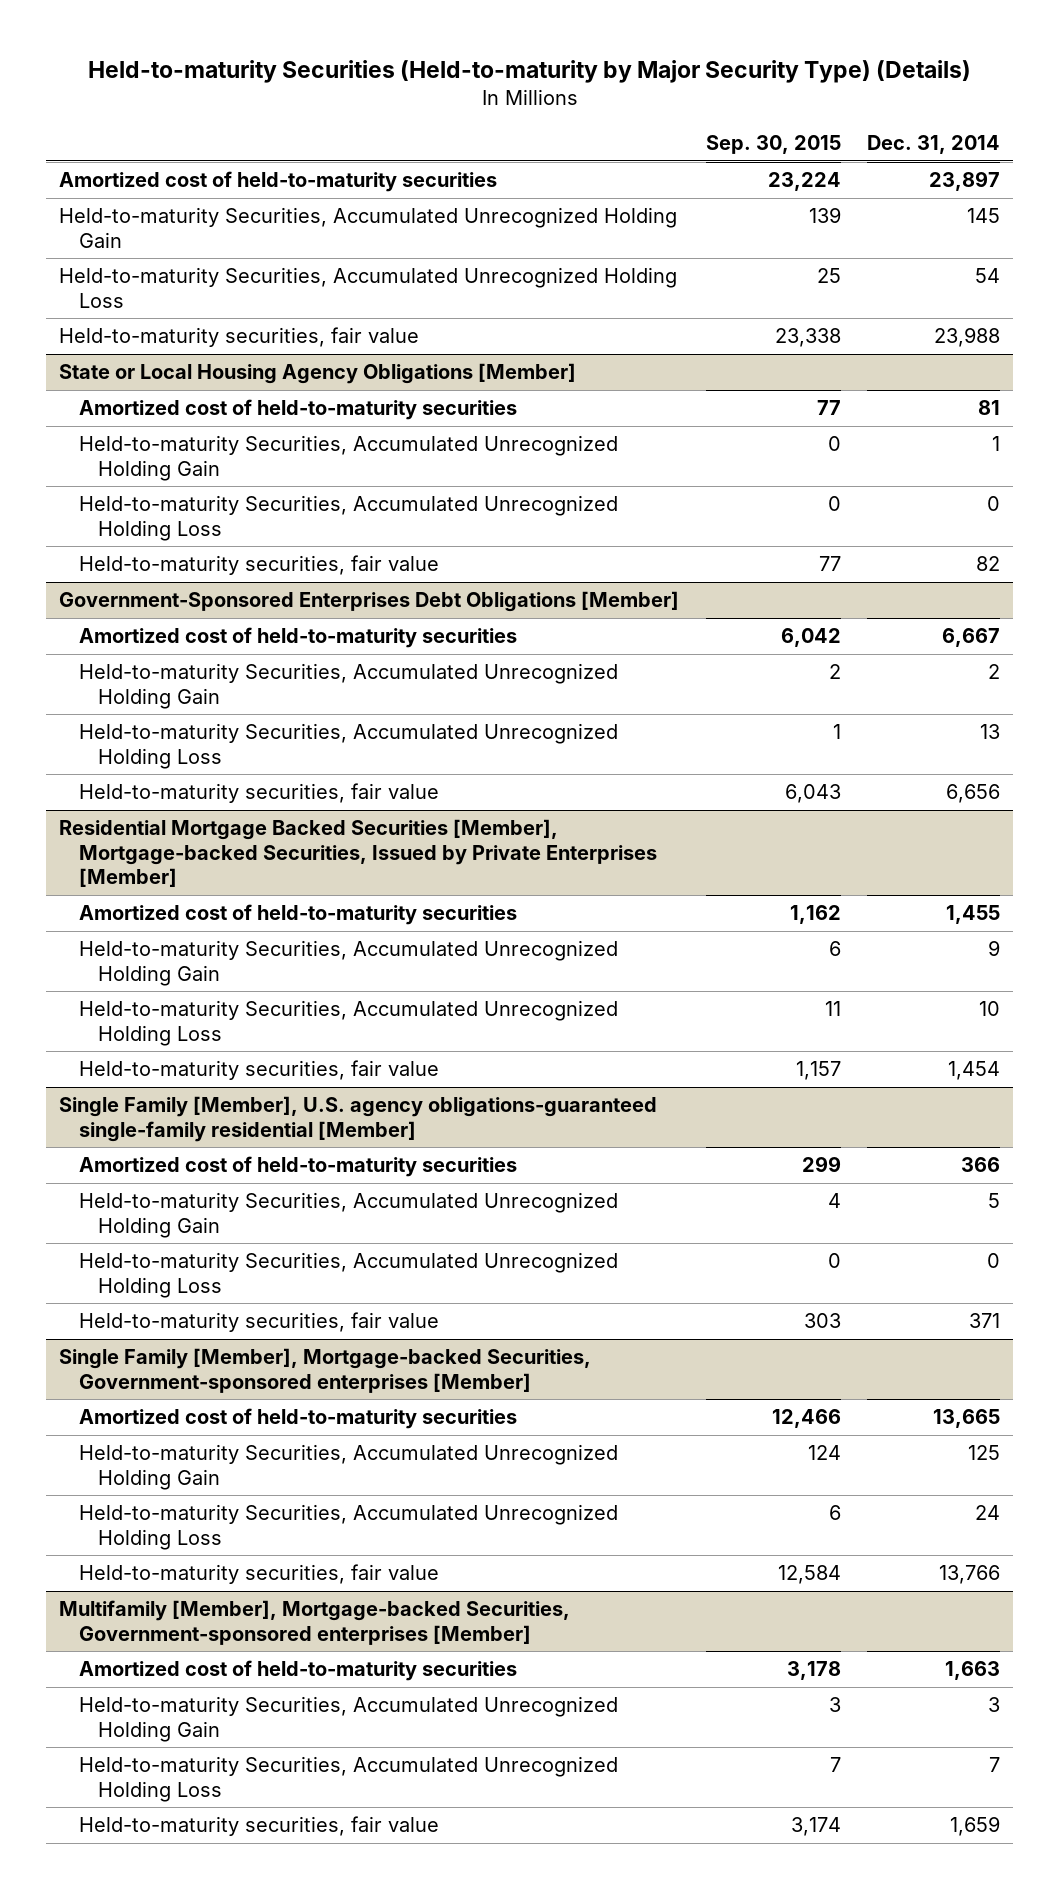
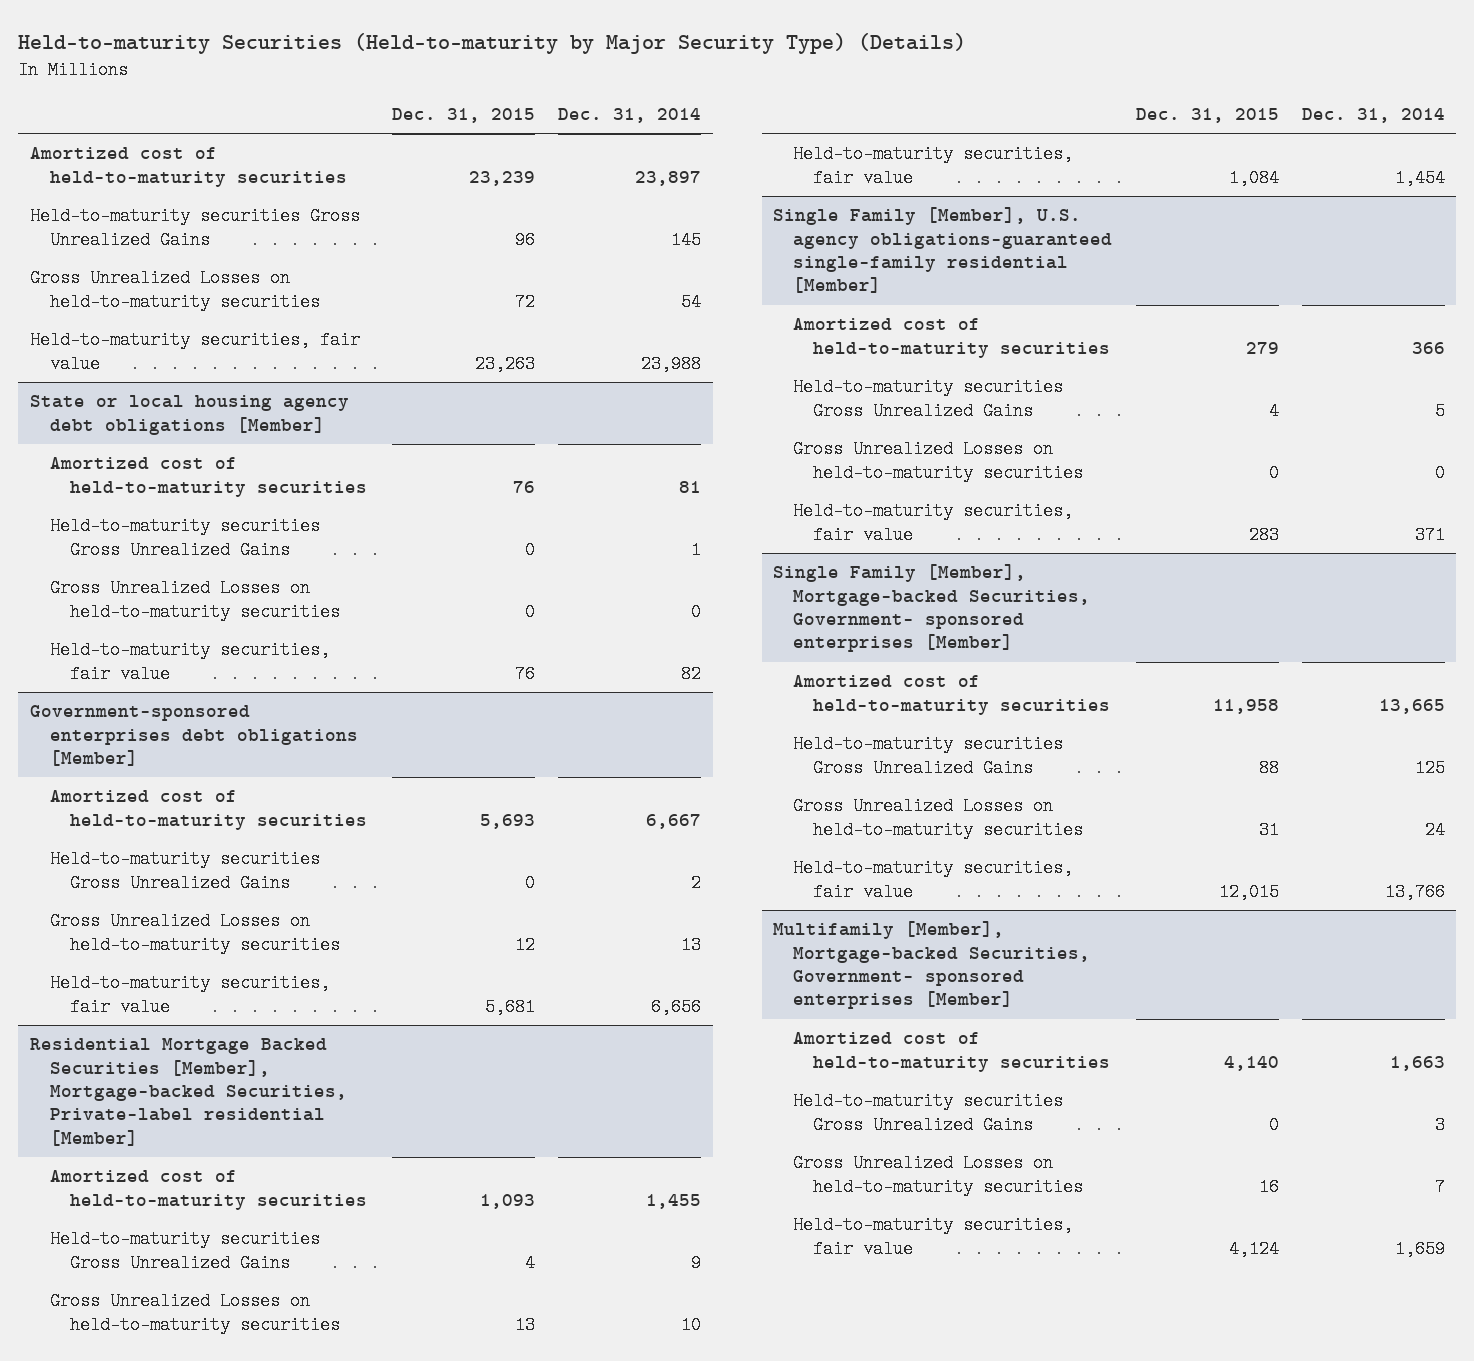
- | Sep. 30, 2015 | Dec. 31, 2014
+ | Dec. 31, 2015 | Dec. 31, 2014
- Held-to-maturity Securities, Accumulated Unrecognized Holding Gain | 139 | 145
- Held-to-maturity Securities, Accumulated Unrecognized Holding Loss | 25 | 54
+ Held-to-maturity securities Gross Unrealized Gains | 96 | 145
+ Gross Unrealized Losses on held-to-maturity securities | 72 | 54
- State or Local Housing Agency Obligations [Member]
+ State or local housing agency debt obligations [Member]
- Held-to-maturity Securities, Accumulated Unrecognized Holding Gain | 0 | 1
- Held-to-maturity Securities, Accumulated Unrecognized Holding Loss | 0 | 0
+ Held-to-maturity securities Gross Unrealized Gains | 0 | 1
+ Gross Unrealized Losses on held-to-maturity securities | 0 | 0
- Government-Sponsored Enterprises Debt Obligations [Member]
+ Government-sponsored enterprises debt obligations [Member]
- Held-to-maturity Securities, Accumulated Unrecognized Holding Gain | 2 | 2
- Held-to-maturity Securities, Accumulated Unrecognized Holding Loss | 1 | 13
+ Held-to-maturity securities Gross Unrealized Gains | 0 | 2
+ Gross Unrealized Losses on held-to-maturity securities | 12 | 13
- Residential Mortgage Backed Securities [Member], Mortgage-backed Securities, Issued by Private Enterprises [Member]
+ Residential Mortgage Backed Securities [Member], Mortgage-backed Securities, Private-label residential [Member]
- Held-to-maturity Securities, Accumulated Unrecognized Holding Gain | 6 | 9
- Held-to-maturity Securities, Accumulated Unrecognized Holding Loss | 11 | 10
+ Held-to-maturity securities Gross Unrealized Gains | 4 | 9
+ Gross Unrealized Losses on held-to-maturity securities | 13 | 10
@ Single Family [Member], U.S. agency obligations-guaranteed single-family residential [Member]
- Held-to-maturity Securities, Accumulated Unrecognized Holding Gain | 4 | 5
- Held-to-maturity Securities, Accumulated Unrecognized Holding Loss | 0 | 0
+ Held-to-maturity securities Gross Unrealized Gains | 4 | 5
+ Gross Unrealized Losses on held-to-maturity securities | 0 | 0
- Single Family [Member], Mortgage-backed Securities, Government-sponsored enterprises [Member]
+ Single Family [Member], Mortgage-backed Securities, Government- sponsored enterprises [Member]
- Held-to-maturity Securities, Accumulated Unrecognized Holding Gain | 124 | 125
- Held-to-maturity Securities, Accumulated Unrecognized Holding Loss | 6 | 24
+ Held-to-maturity securities Gross Unrealized Gains | 88 | 125
+ Gross Unrealized Losses on held-to-maturity securities | 31 | 24
- Multifamily [Member], Mortgage-backed Securities, Government-sponsored enterprises [Member]
+ Multifamily [Member], Mortgage-backed Securities, Government- sponsored enterprises [Member]
- Held-to-maturity Securities, Accumulated Unrecognized Holding Gain | 3 | 3
- Held-to-maturity Securities, Accumulated Unrecognized Holding Loss | 7 | 7
+ Held-to-maturity securities Gross Unrealized Gains | 0 | 3
+ Gross Unrealized Losses on held-to-maturity securities | 16 | 7

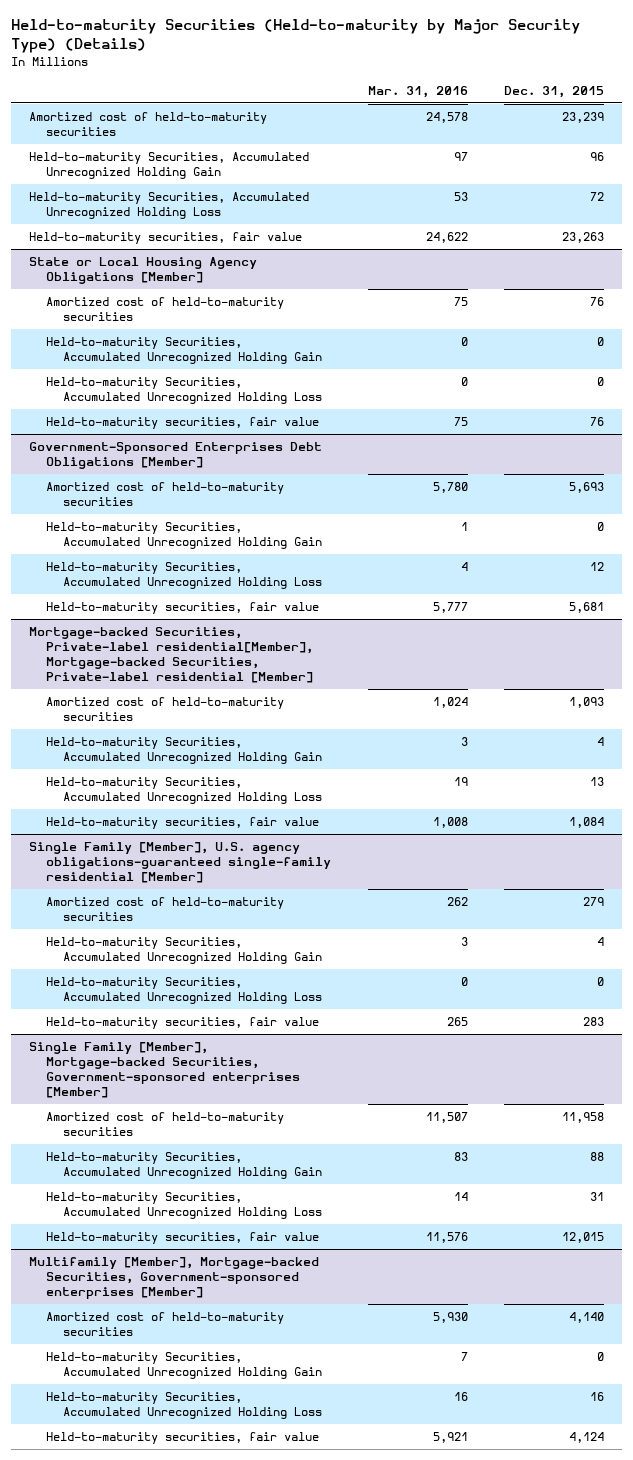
- | Dec. 31, 2015 | Dec. 31, 2014
+ | Mar. 31, 2016 | Dec. 31, 2015
- Held-to-maturity securities Gross Unrealized Gains | 96 | 145
- Gross Unrealized Losses on held-to-maturity securities | 72 | 54
+ Held-to-maturity Securities, Accumulated Unrecognized Holding Gain | 97 | 96
+ Held-to-maturity Securities, Accumulated Unrecognized Holding Loss | 53 | 72
- State or local housing agency debt obligations [Member]
+ State or Local Housing Agency Obligations [Member]
- Held-to-maturity securities Gross Unrealized Gains | 0 | 1
- Gross Unrealized Losses on held-to-maturity securities | 0 | 0
+ Held-to-maturity Securities, Accumulated Unrecognized Holding Gain | 0 | 0
+ Held-to-maturity Securities, Accumulated Unrecognized Holding Loss | 0 | 0
- Government-sponsored enterprises debt obligations [Member]
+ Government-Sponsored Enterprises Debt Obligations [Member]
- Held-to-maturity securities Gross Unrealized Gains | 0 | 2
- Gross Unrealized Losses on held-to-maturity securities | 12 | 13
+ Held-to-maturity Securities, Accumulated Unrecognized Holding Gain | 1 | 0
+ Held-to-maturity Securities, Accumulated Unrecognized Holding Loss | 4 | 12
- Residential Mortgage Backed Securities [Member], Mortgage-backed Securities, Private-label residential [Member]
+ Mortgage-backed Securities, Private-label residential[Member], Mortgage-backed Securities, Private-label residential [Member]
- Held-to-maturity securities Gross Unrealized Gains | 4 | 9
- Gross Unrealized Losses on held-to-maturity securities | 13 | 10
+ Held-to-maturity Securities, Accumulated Unrecognized Holding Gain | 3 | 4
+ Held-to-maturity Securities, Accumulated Unrecognized Holding Loss | 19 | 13
@ Single Family [Member], U.S. agency obligations-guaranteed single-family residential [Member]
- Held-to-maturity securities Gross Unrealized Gains | 4 | 5
- Gross Unrealized Losses on held-to-maturity securities | 0 | 0
+ Held-to-maturity Securities, Accumulated Unrecognized Holding Gain | 3 | 4
+ Held-to-maturity Securities, Accumulated Unrecognized Holding Loss | 0 | 0
- Single Family [Member], Mortgage-backed Securities, Government- sponsored enterprises [Member]
+ Single Family [Member], Mortgage-backed Securities, Government-sponsored enterprises [Member]
- Held-to-maturity securities Gross Unrealized Gains | 88 | 125
- Gross Unrealized Losses on held-to-maturity securities | 31 | 24
+ Held-to-maturity Securities, Accumulated Unrecognized Holding Gain | 83 | 88
+ Held-to-maturity Securities, Accumulated Unrecognized Holding Loss | 14 | 31
- Multifamily [Member], Mortgage-backed Securities, Government- sponsored enterprises [Member]
+ Multifamily [Member], Mortgage-backed Securities, Government-sponsored enterprises [Member]
- Held-to-maturity securities Gross Unrealized Gains | 0 | 3
- Gross Unrealized Losses on held-to-maturity securities | 16 | 7
+ Held-to-maturity Securities, Accumulated Unrecognized Holding Gain | 7 | 0
+ Held-to-maturity Securities, Accumulated Unrecognized Holding Loss | 16 | 16

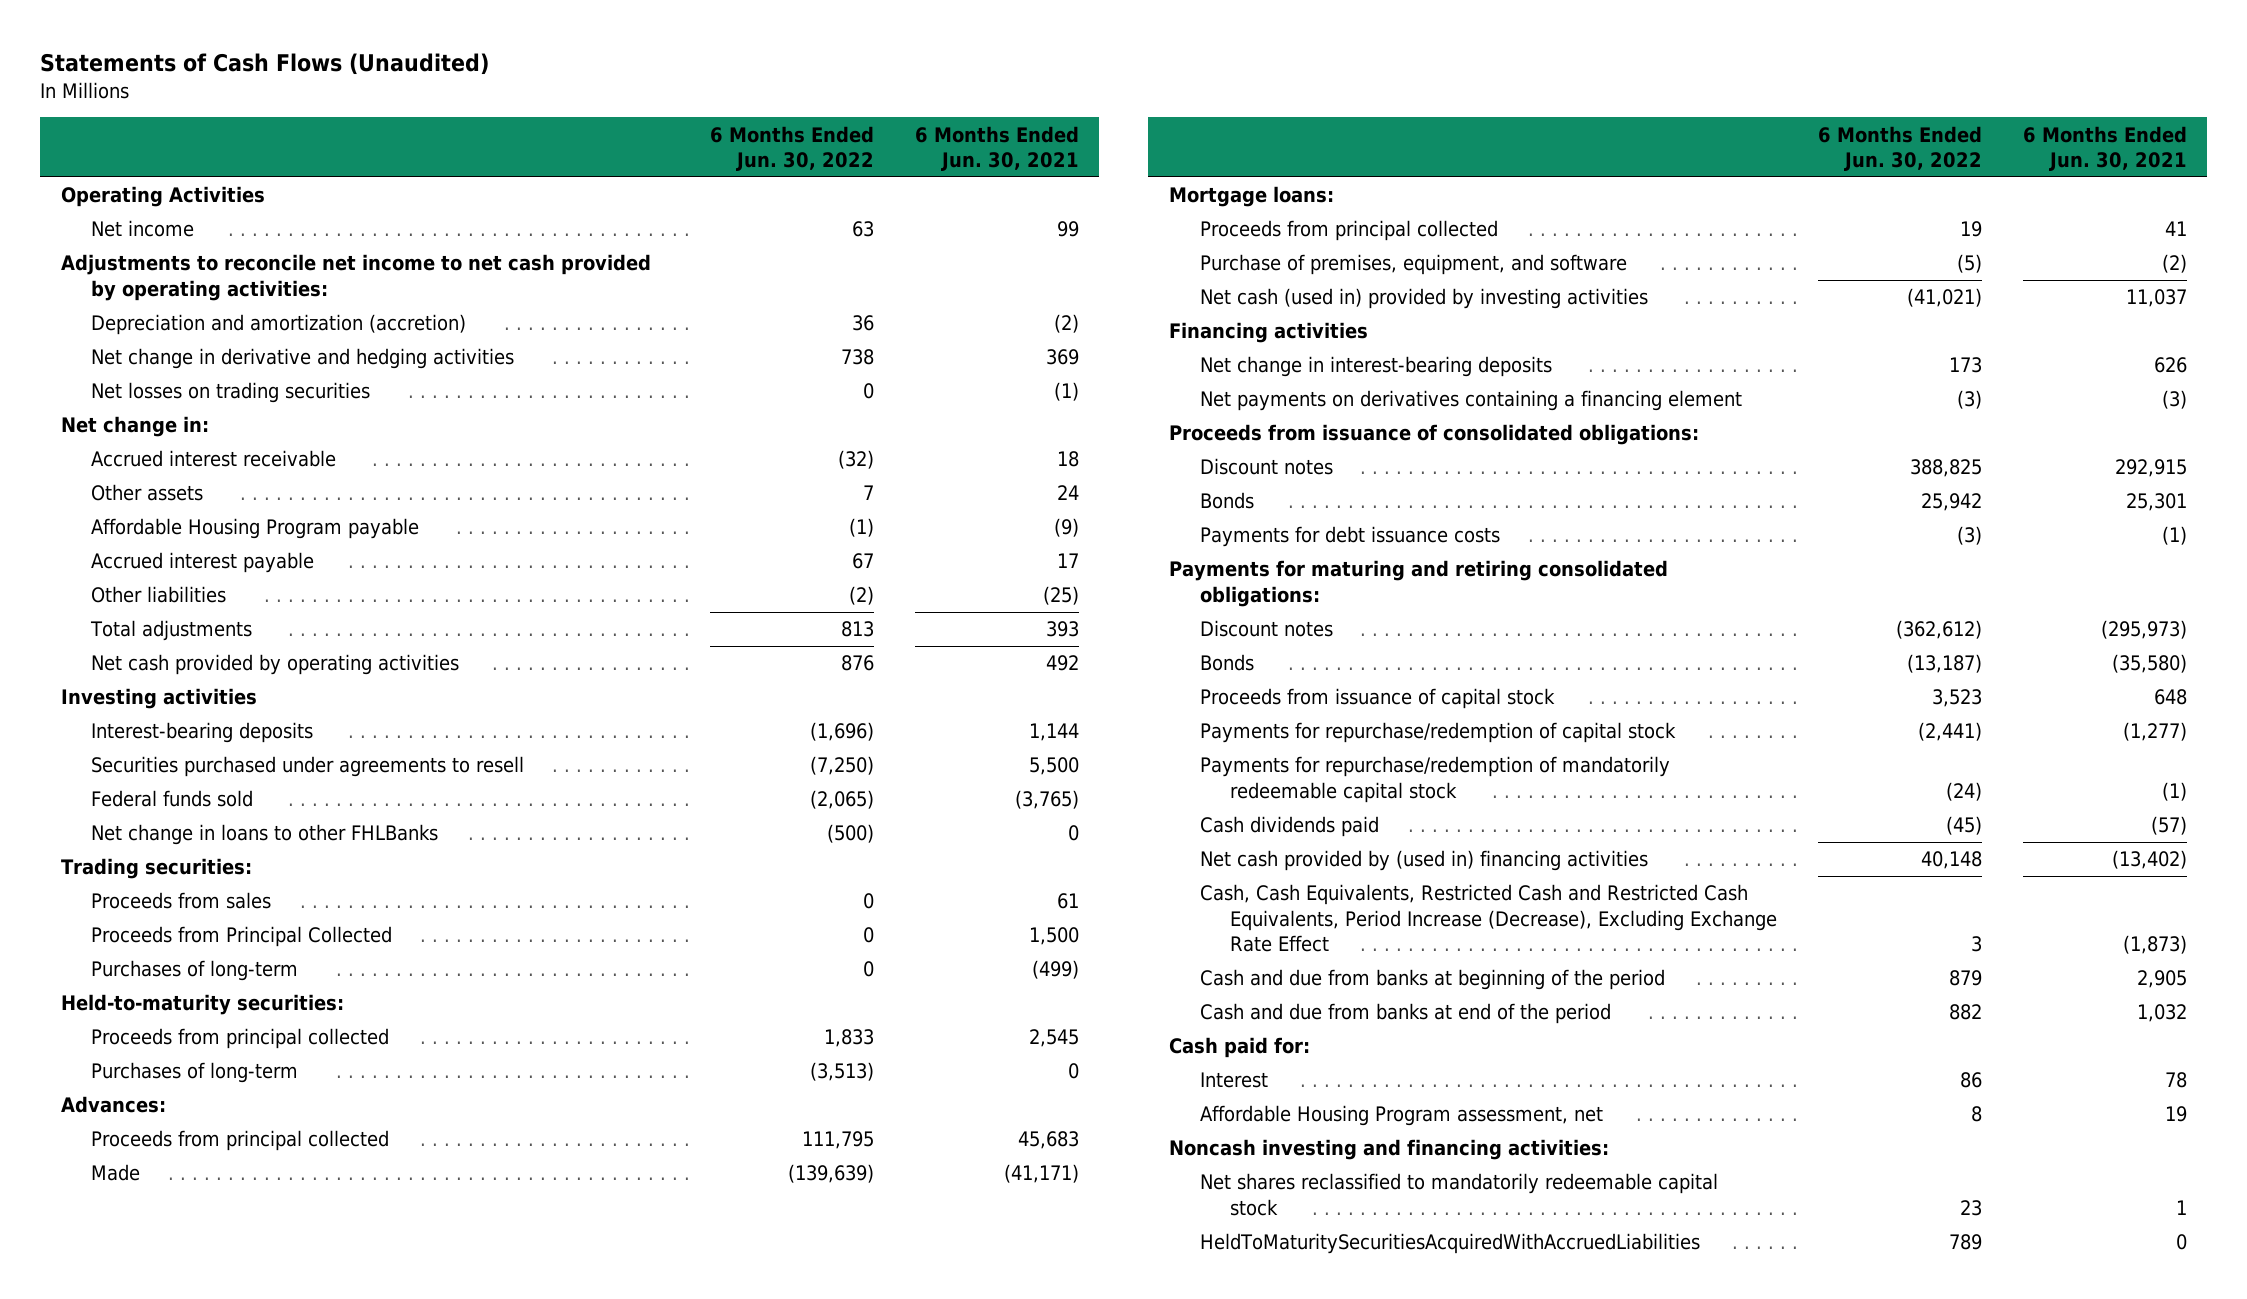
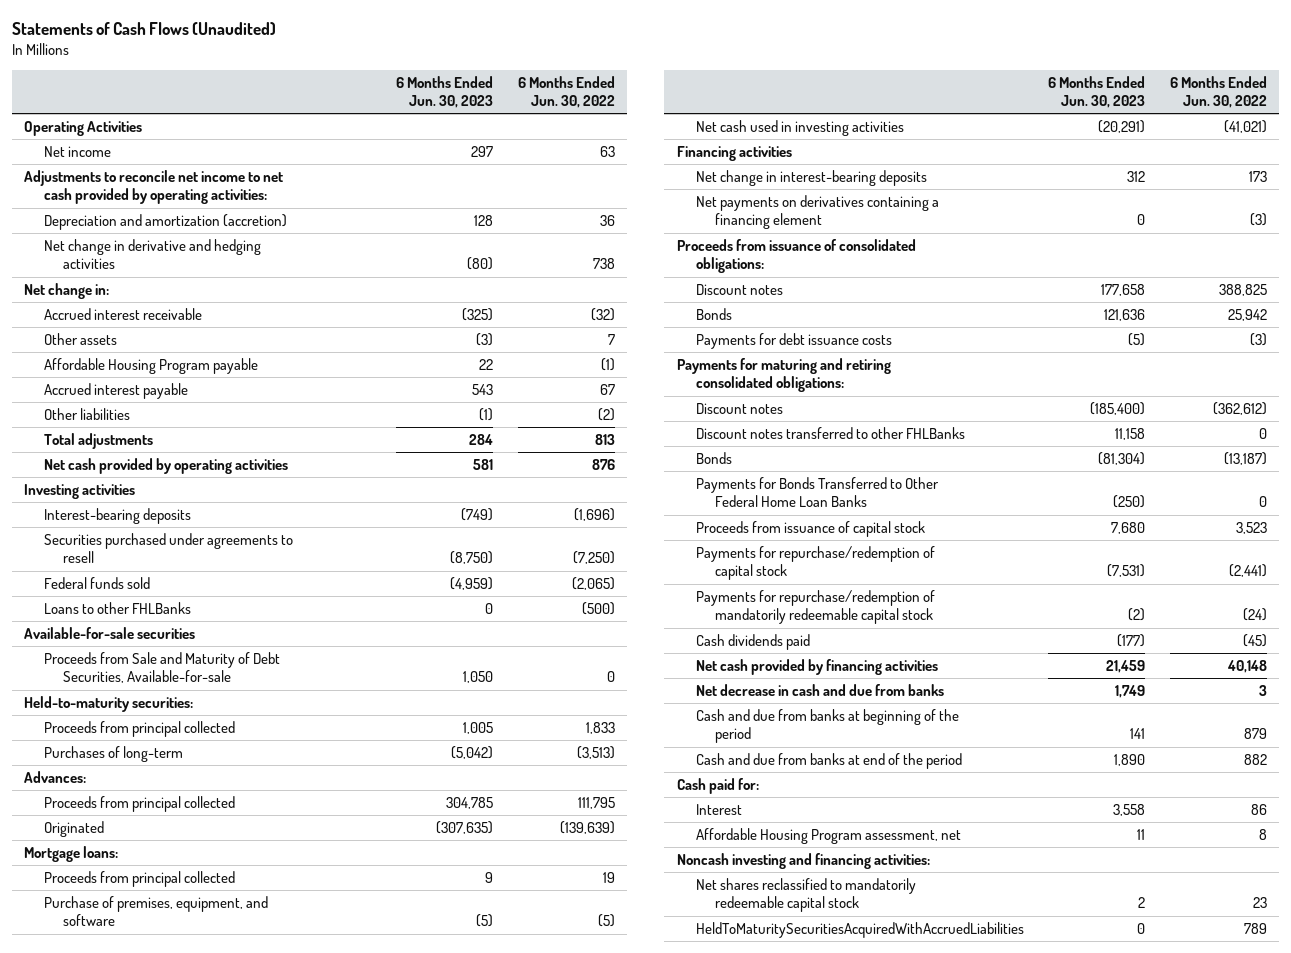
- | 6 Months Ended Jun. 30, 2022 | 6 Months Ended Jun. 30, 2021
+ | 6 Months Ended Jun. 30, 2023 | 6 Months Ended Jun. 30, 2022
- Net losses on trading securities | 0 | (1)
- Net change in loans to other FHLBanks | (500) | 0
- Trading securities:
- Proceeds from sales | 0 | 61
- Proceeds from Principal Collected | 0 | 1,500
- Purchases of long-term | 0 | (499)
+ Loans to other FHLBanks | 0 | (500)
+ Available-for-sale securities
+ Proceeds from Sale and Maturity of Debt Securities, Available-for-sale | 1,050 | 0
- Made | (139,639) | (41,171)
+ Originated | (307,635) | (139,639)
- Net cash (used in) provided by investing activities | (41,021) | 11,037
+ Net cash used in investing activities | (20,291) | (41,021)
+ Discount notes transferred to other FHLBanks | 11,158 | 0
+ Payments for Bonds Transferred to Other Federal Home Loan Banks | (250) | 0
- Net cash provided by (used in) financing activities | 40,148 | (13,402)
- Cash, Cash Equivalents, Restricted Cash and Restricted Cash Equivalents, Period Increase (Decrease), Excluding Exchange Rate Effect | 3 | (1,873)
+ Net cash provided by financing activities | 21,459 | 40,148
+ Net decrease in cash and due from banks | 1,749 | 3

